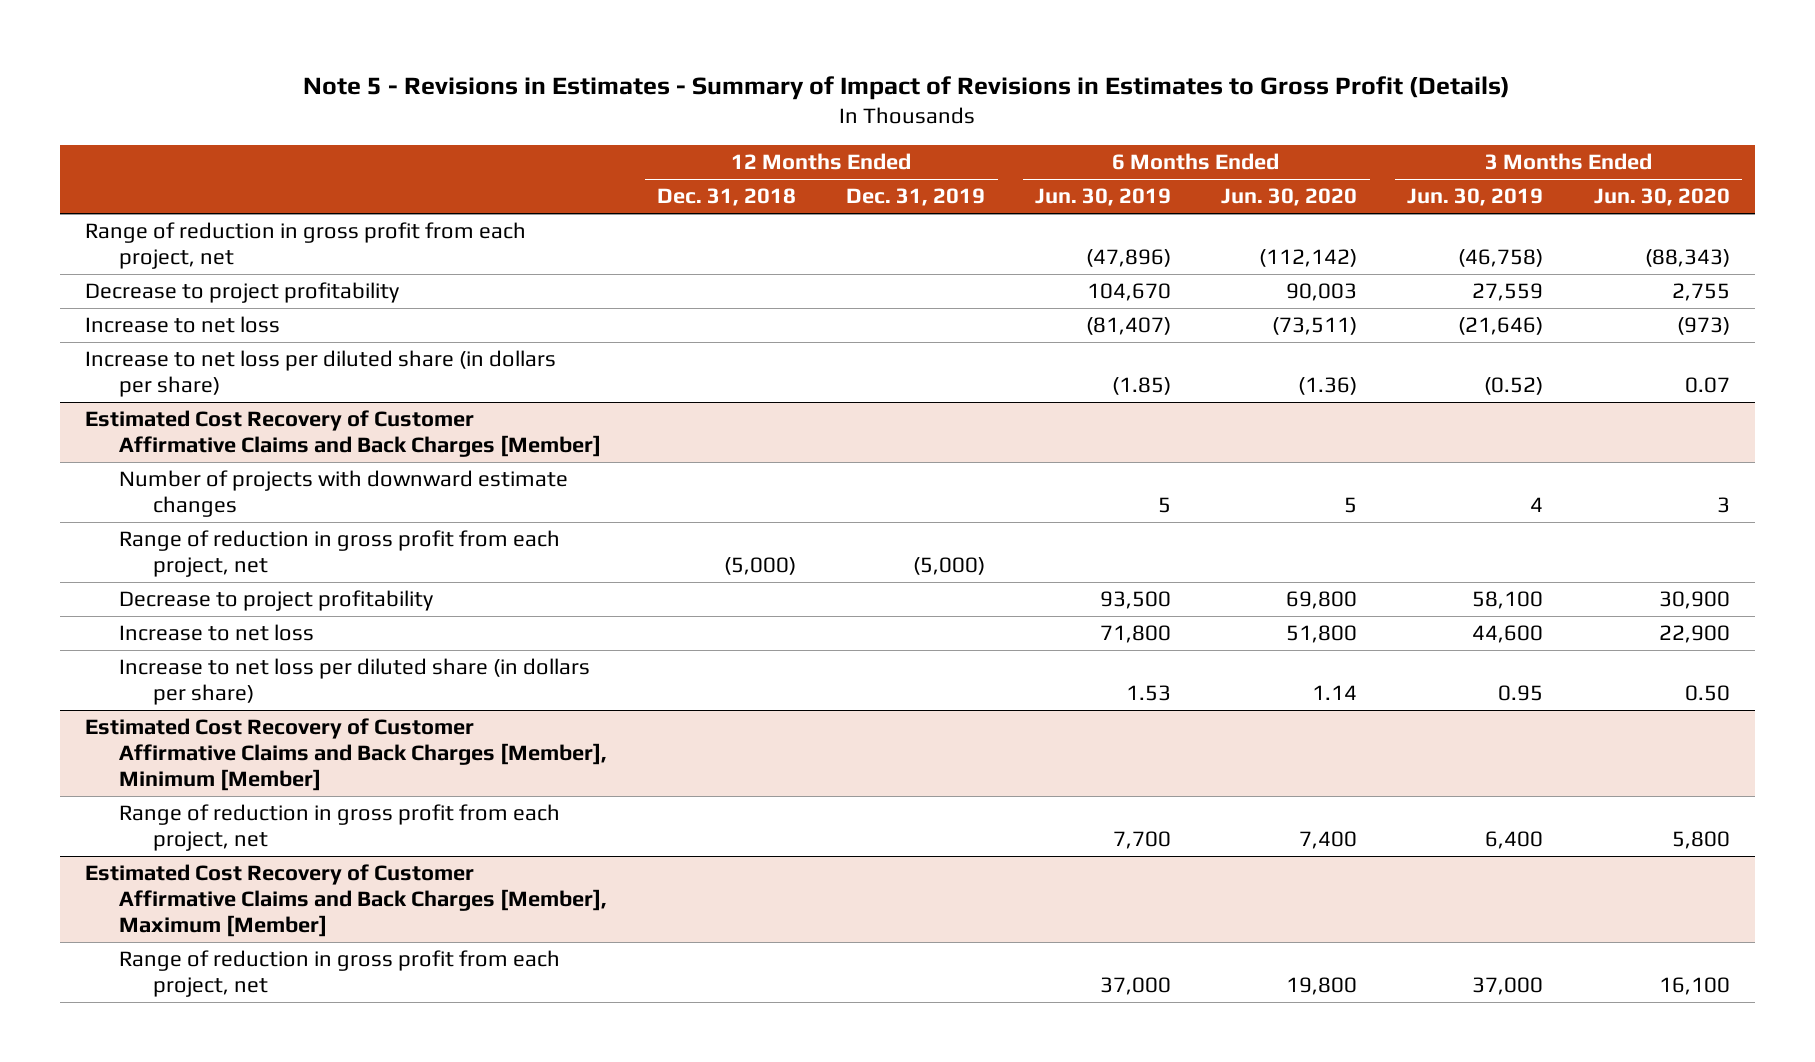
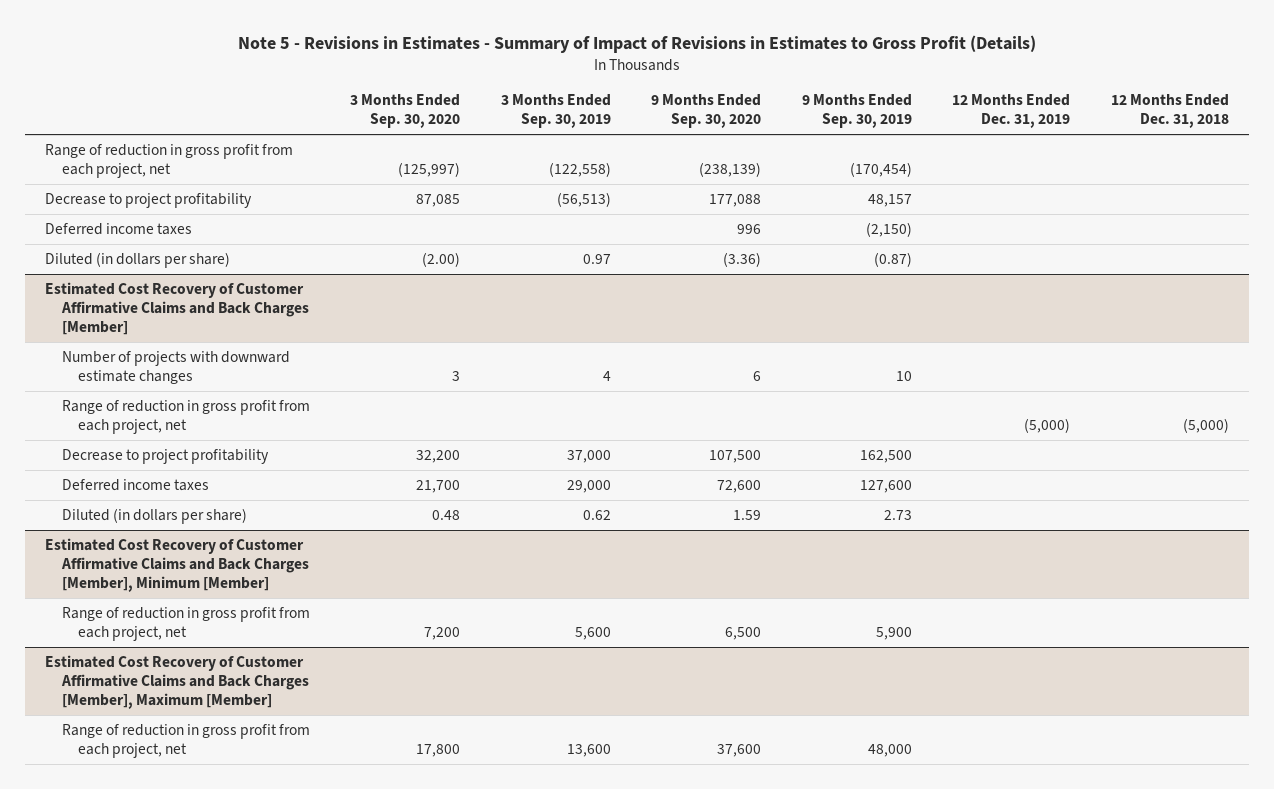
- | 12 Months Ended Dec. 31, 2018 | 12 Months Ended Dec. 31, 2019 | 6 Months Ended Jun. 30, 2019 | 6 Months Ended Jun. 30, 2020 | 3 Months Ended Jun. 30, 2019 | 3 Months Ended Jun. 30, 2020
+ | 3 Months Ended Sep. 30, 2020 | 3 Months Ended Sep. 30, 2019 | 9 Months Ended Sep. 30, 2020 | 9 Months Ended Sep. 30, 2019 | 12 Months Ended Dec. 31, 2019 | 12 Months Ended Dec. 31, 2018
- Increase to net loss | | | (81,407) | (73,511) | (21,646) | (973)
- Increase to net loss per diluted share (in dollars per share) | | | (1.85) | (1.36) | (0.52) | 0.07
+ Deferred income taxes | | | 996 | (2,150) | |
+ Diluted (in dollars per share) | (2.00) | 0.97 | (3.36) | (0.87) | |
@ Estimated Cost Recovery of Customer Affirmative Claims and Back Charges [Member]
- Increase to net loss | | | 71,800 | 51,800 | 44,600 | 22,900
- Increase to net loss per diluted share (in dollars per share) | | | 1.53 | 1.14 | 0.95 | 0.50
+ Deferred income taxes | 21,700 | 29,000 | 72,600 | 127,600 | |
+ Diluted (in dollars per share) | 0.48 | 0.62 | 1.59 | 2.73 | |

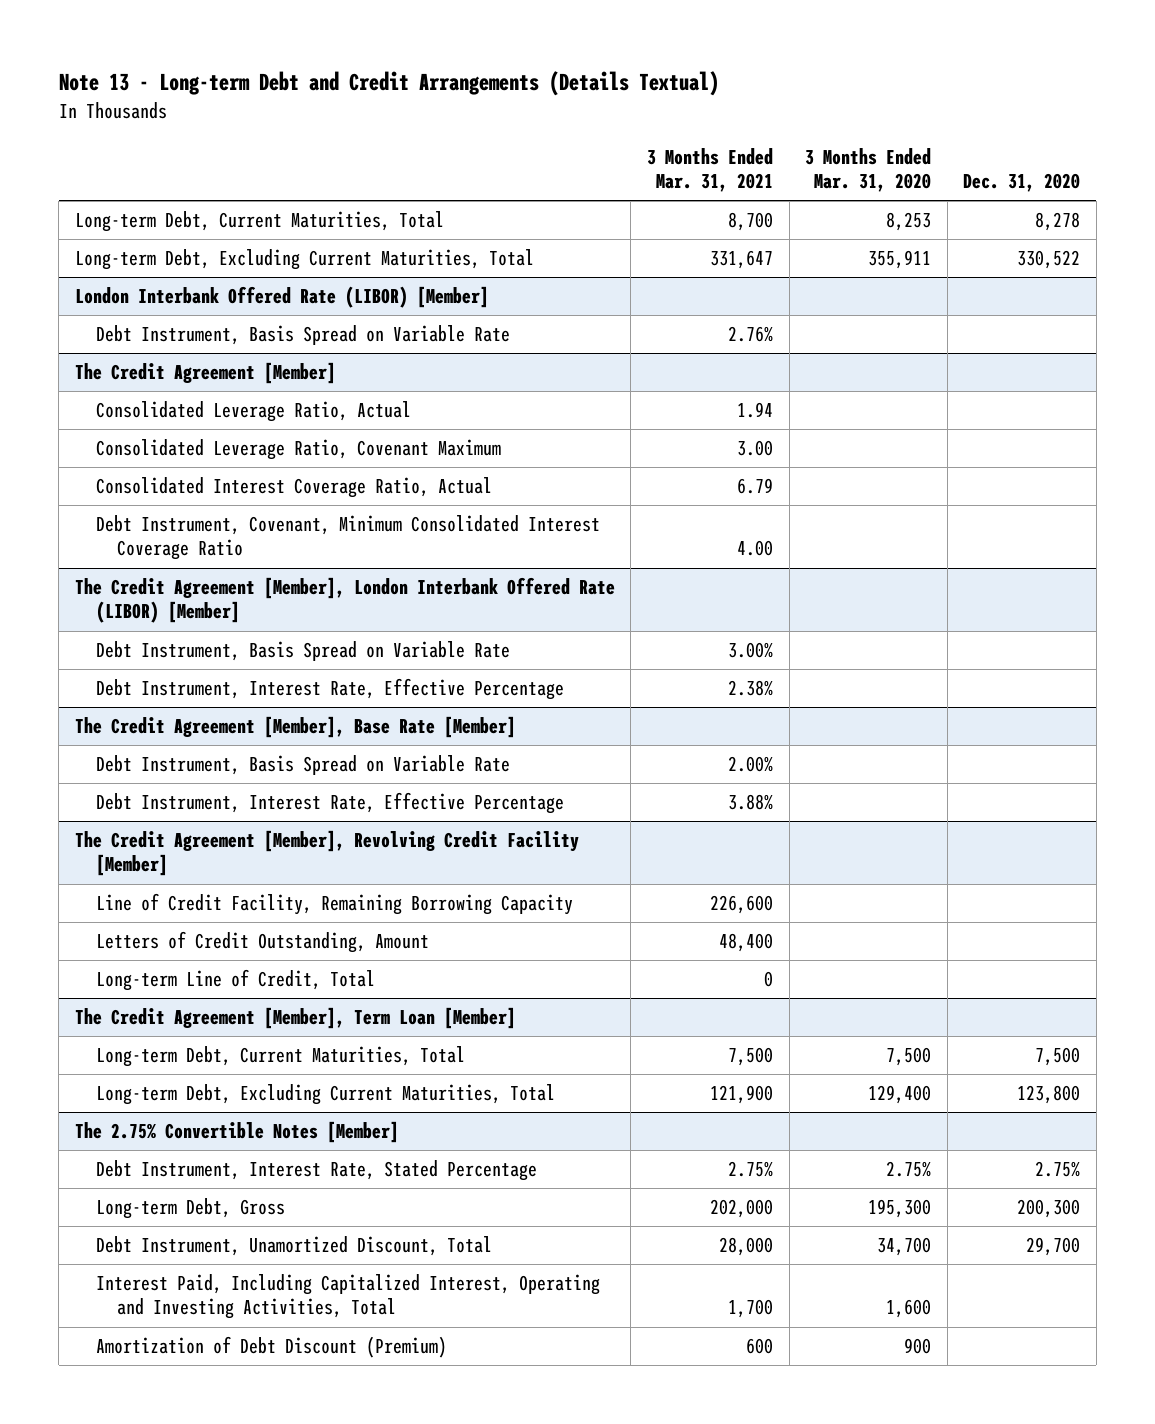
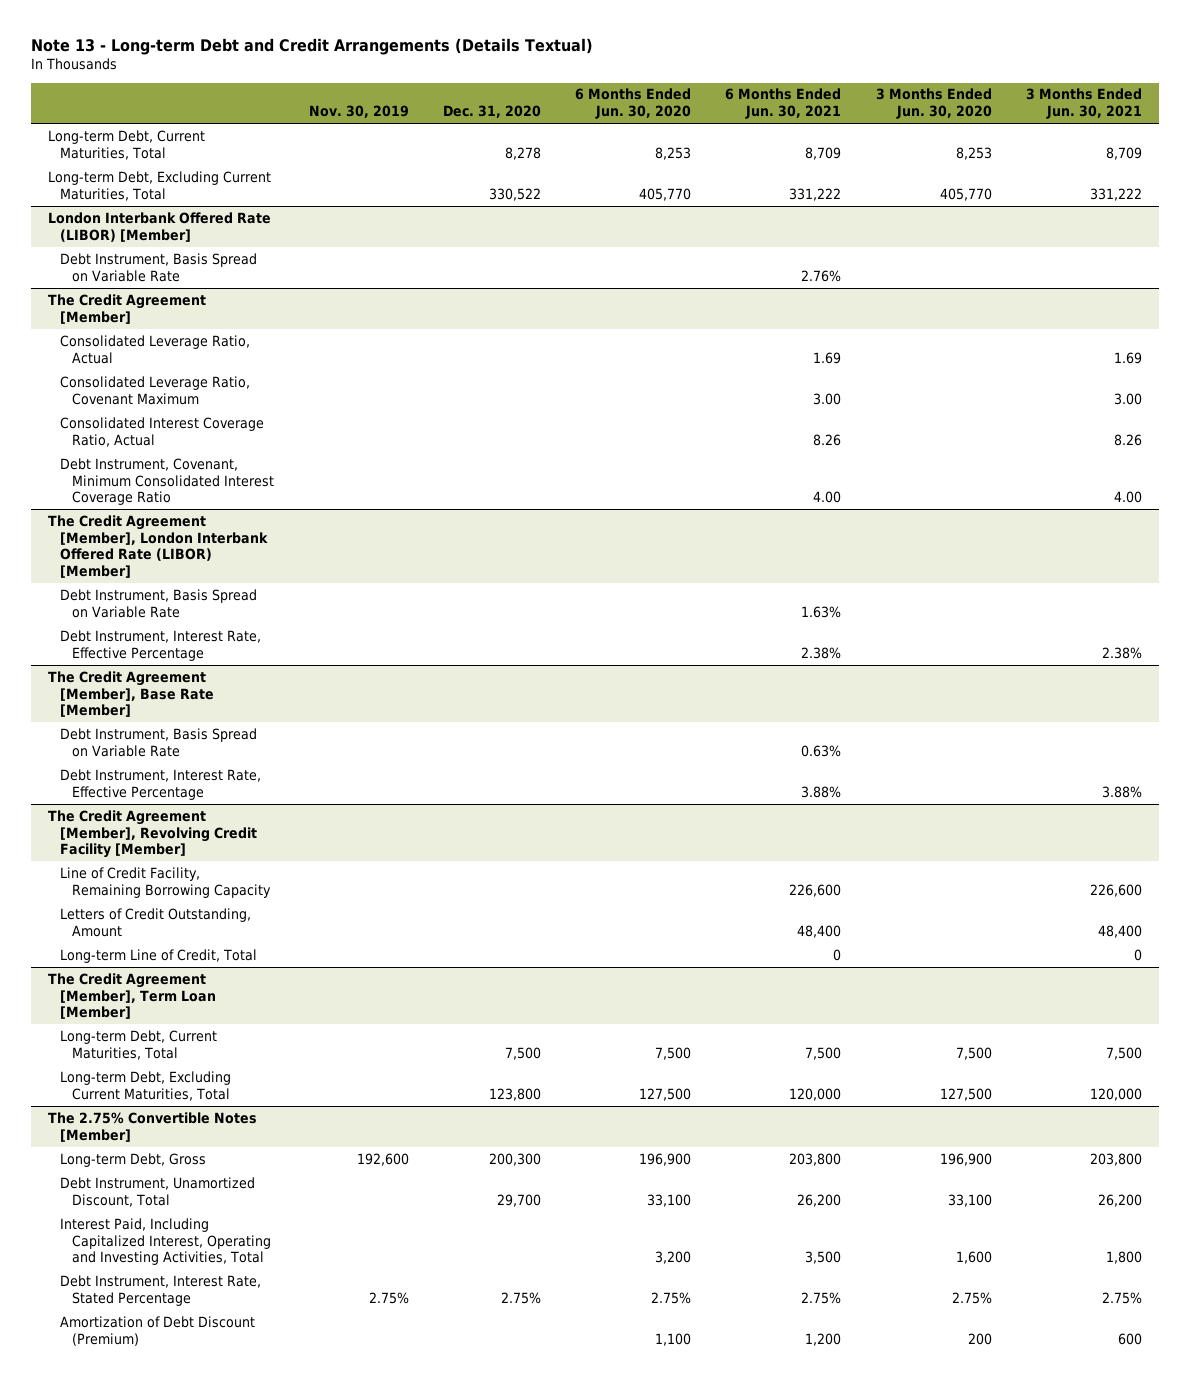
- | 3 Months Ended Mar. 31, 2021 | 3 Months Ended Mar. 31, 2020 | Dec. 31, 2020
+ | Nov. 30, 2019 | Dec. 31, 2020 | 6 Months Ended Jun. 30, 2020 | 6 Months Ended Jun. 30, 2021 | 3 Months Ended Jun. 30, 2020 | 3 Months Ended Jun. 30, 2021
@ The 2.75% Convertible Notes [Member]
moved down: Debt Instrument, Interest Rate, Stated Percentage | 2.75% | 2.75% | 2.75% | 2.75% | 2.75% | 2.75%

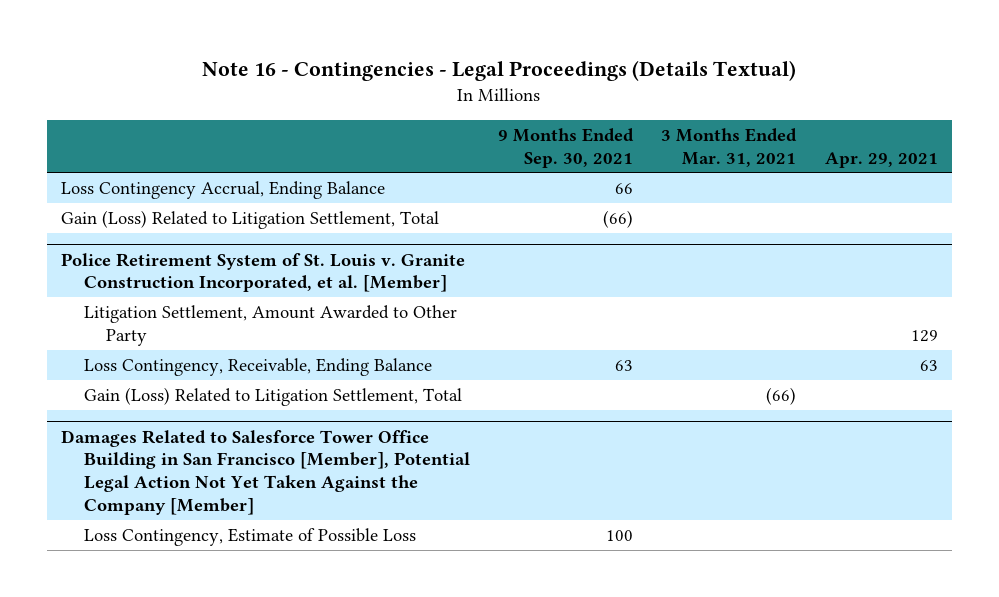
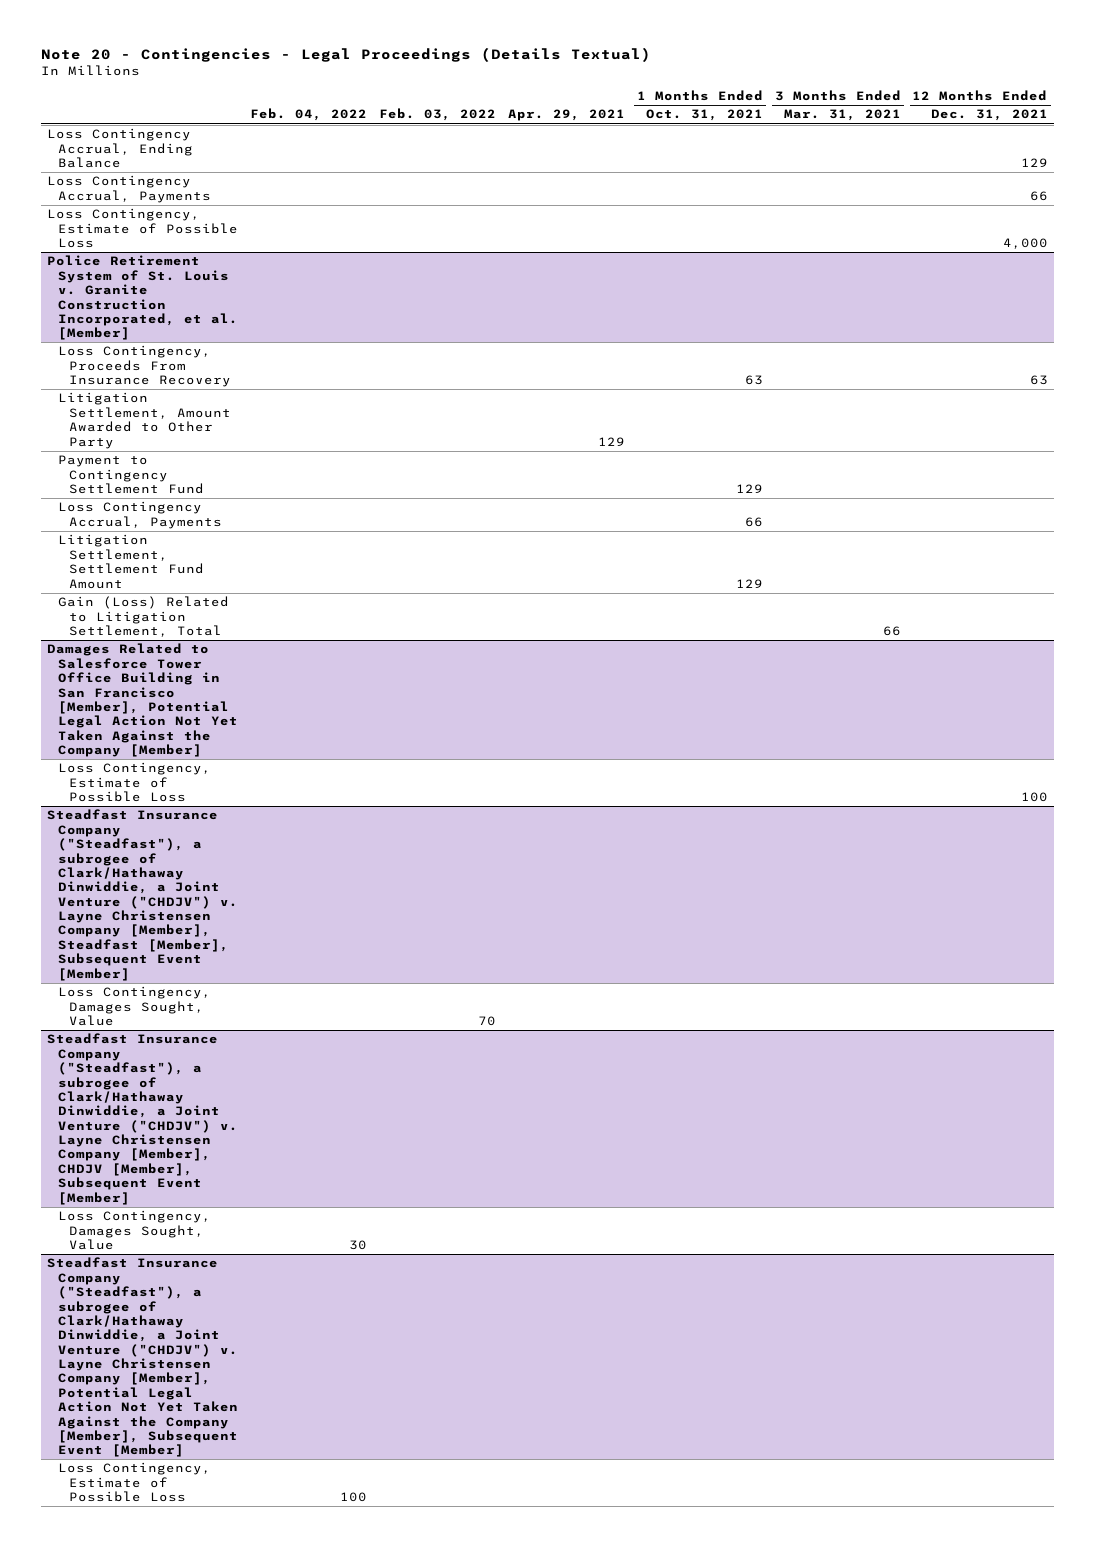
- Note 16 - Contingencies - Legal Proceedings (Details Textual)
+ Note 20 - Contingencies - Legal Proceedings (Details Textual)
- | 9 Months Ended Sep. 30, 2021 | 3 Months Ended Mar. 31, 2021 | Apr. 29, 2021
+ | Feb. 04, 2022 | Feb. 03, 2022 | Apr. 29, 2021 | 1 Months Ended Oct. 31, 2021 | 3 Months Ended Mar. 31, 2021 | 12 Months Ended Dec. 31, 2021
- Gain (Loss) Related to Litigation Settlement, Total | (66) | |
+ Loss Contingency Accrual, Payments | | | | | | 66
+ Loss Contingency, Estimate of Possible Loss | | | | | | 4,000
@ Police Retirement System of St. Louis v. Granite Construction Incorporated, et al. [Member]
+ Loss Contingency, Proceeds From Insurance Recovery | | | | 63 | | 63
- Loss Contingency, Receivable, Ending Balance | 63 | | 63
- Gain (Loss) Related to Litigation Settlement, Total | | (66) |
+ Payment to Contingency Settlement Fund | | | | 129 | |
+ Loss Contingency Accrual, Payments | | | | 66 | |
+ Litigation Settlement, Settlement Fund Amount | | | | 129 | |
+ Gain (Loss) Related to Litigation Settlement, Total | | | | | 66 |
+ Steadfast Insurance Company ("Steadfast"), a subrogee of Clark/Hathaway Dinwiddie, a Joint Venture ("CHDJV") v. Layne Christensen Company [Member], Steadfast [Member], Subsequent Event [Member]
+ Loss Contingency, Damages Sought, Value | | 70 | | | |
+ Steadfast Insurance Company ("Steadfast"), a subrogee of Clark/Hathaway Dinwiddie, a Joint Venture ("CHDJV") v. Layne Christensen Company [Member], CHDJV [Member], Subsequent Event [Member]
+ Loss Contingency, Damages Sought, Value | 30 | | | | |
+ Steadfast Insurance Company ("Steadfast"), a subrogee of Clark/Hathaway Dinwiddie, a Joint Venture ("CHDJV") v. Layne Christensen Company [Member], Potential Legal Action Not Yet Taken Against the Company [Member], Subsequent Event [Member]
+ Loss Contingency, Estimate of Possible Loss | 100 | | | | |

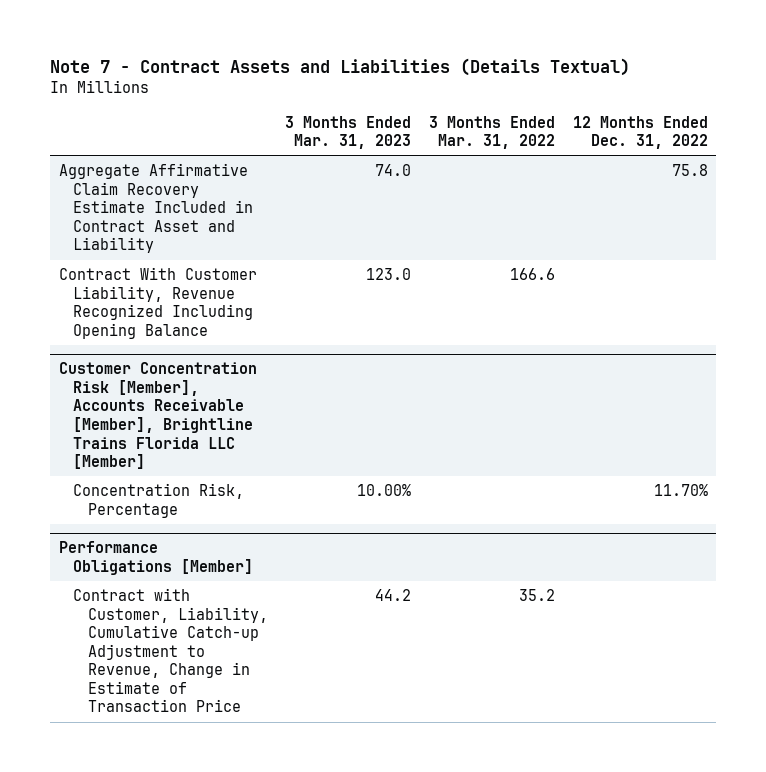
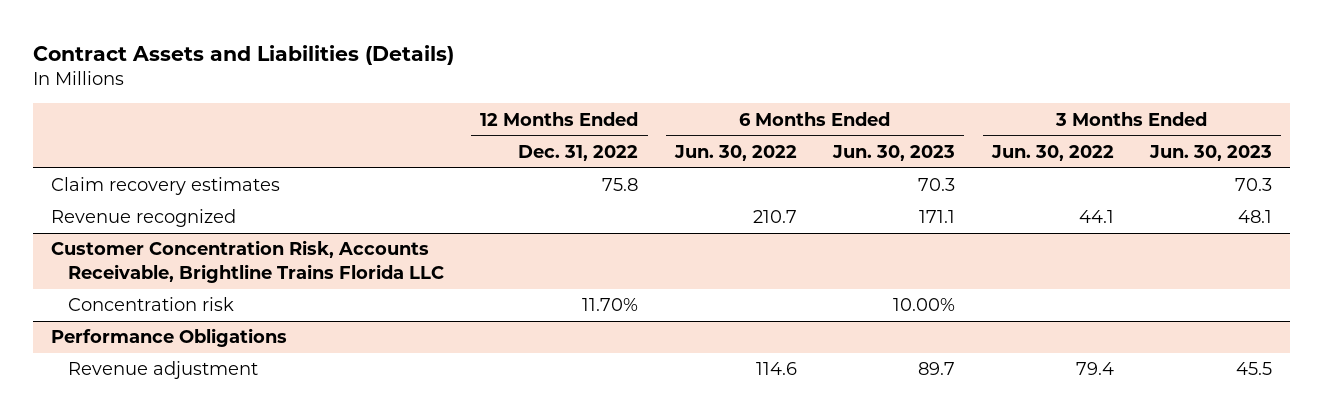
- Note 7 - Contract Assets and Liabilities (Details Textual)
+ Contract Assets and Liabilities (Details)
- | 3 Months Ended Mar. 31, 2023 | 3 Months Ended Mar. 31, 2022 | 12 Months Ended Dec. 31, 2022
+ | 12 Months Ended Dec. 31, 2022 | 6 Months Ended Jun. 30, 2022 | 6 Months Ended Jun. 30, 2023 | 3 Months Ended Jun. 30, 2022 | 3 Months Ended Jun. 30, 2023
- Aggregate Affirmative Claim Recovery Estimate Included in Contract Asset and Liability | 74.0 | | 75.8
- Contract With Customer Liability, Revenue Recognized Including Opening Balance | 123.0 | 166.6 |
- Customer Concentration Risk [Member], Accounts Receivable [Member], Brightline Trains Florida LLC [Member]
- Concentration Risk, Percentage | 10.00% | | 11.70%
- Performance Obligations [Member]
- Contract with Customer, Liability, Cumulative Catch-up Adjustment to Revenue, Change in Estimate of Transaction Price | 44.2 | 35.2 |
+ Claim recovery estimates | 75.8 | | 70.3 | | 70.3
+ Revenue recognized | | 210.7 | 171.1 | 44.1 | 48.1
+ Customer Concentration Risk, Accounts Receivable, Brightline Trains Florida LLC
+ Concentration risk | 11.70% | | 10.00% | |
+ Performance Obligations
+ Revenue adjustment | | 114.6 | 89.7 | 79.4 | 45.5

